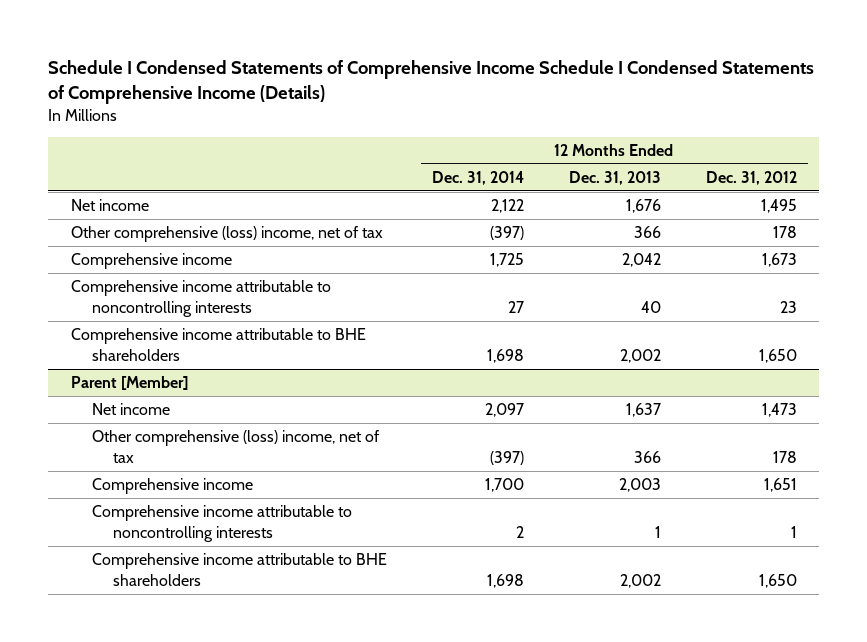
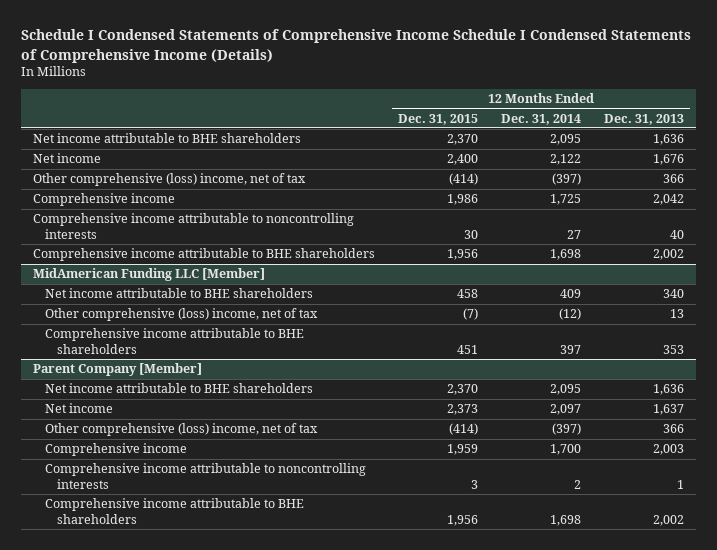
- | 12 Months Ended Dec. 31, 2014 | 12 Months Ended Dec. 31, 2013 | 12 Months Ended Dec. 31, 2012
+ | 12 Months Ended Dec. 31, 2015 | 12 Months Ended Dec. 31, 2014 | 12 Months Ended Dec. 31, 2013
+ Net income attributable to BHE shareholders | 2,370 | 2,095 | 1,636
- Parent [Member]
+ MidAmerican Funding LLC [Member]
+ Net income attributable to BHE shareholders | 458 | 409 | 340
+ Other comprehensive (loss) income, net of tax | (7) | (12) | 13
+ Comprehensive income attributable to BHE shareholders | 451 | 397 | 353
+ Parent Company [Member]
+ Net income attributable to BHE shareholders | 2,370 | 2,095 | 1,636

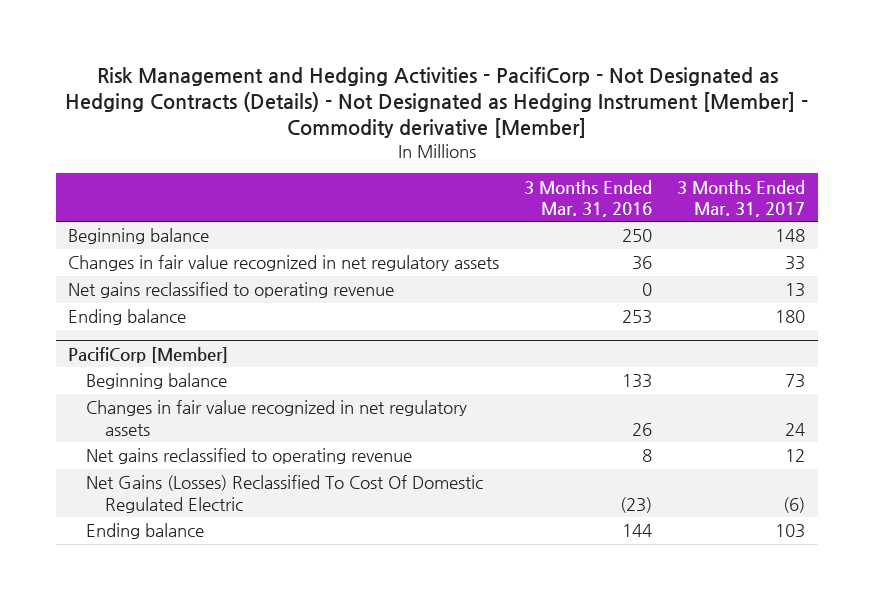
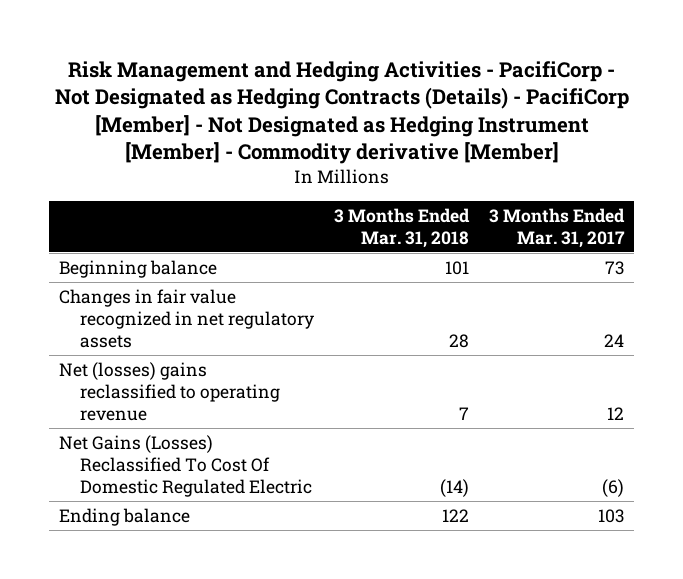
- Risk Management and Hedging Activities - PacifiCorp - Not Designated as Hedging Contracts (Details) - Not Designated as Hedging Instrument [Member] - Commodity derivative [Member]
+ Risk Management and Hedging Activities - PacifiCorp - Not Designated as Hedging Contracts (Details) - PacifiCorp [Member] - Not Designated as Hedging Instrument [Member] - Commodity derivative [Member]
- | 3 Months Ended Mar. 31, 2016 | 3 Months Ended Mar. 31, 2017
+ | 3 Months Ended Mar. 31, 2018 | 3 Months Ended Mar. 31, 2017
- Beginning balance | 250 | 148
- Changes in fair value recognized in net regulatory assets | 36 | 33
- Net gains reclassified to operating revenue | 0 | 13
- Ending balance | 253 | 180
- PacifiCorp [Member]
- Net gains reclassified to operating revenue | 8 | 12
+ Net (losses) gains reclassified to operating revenue | 7 | 12

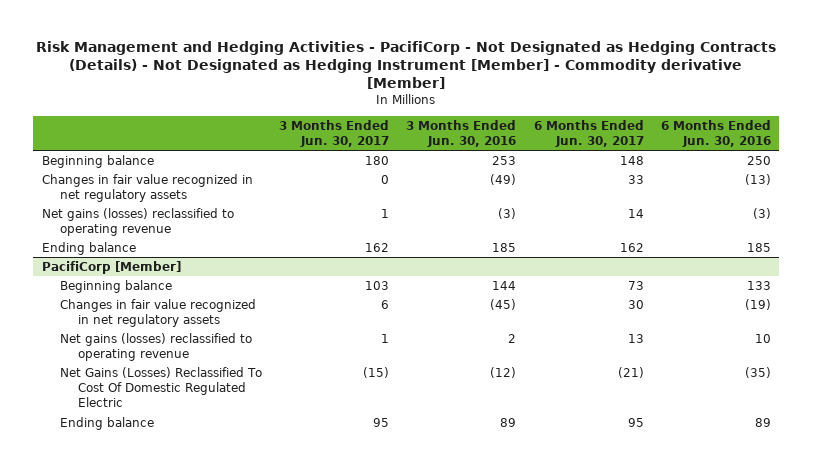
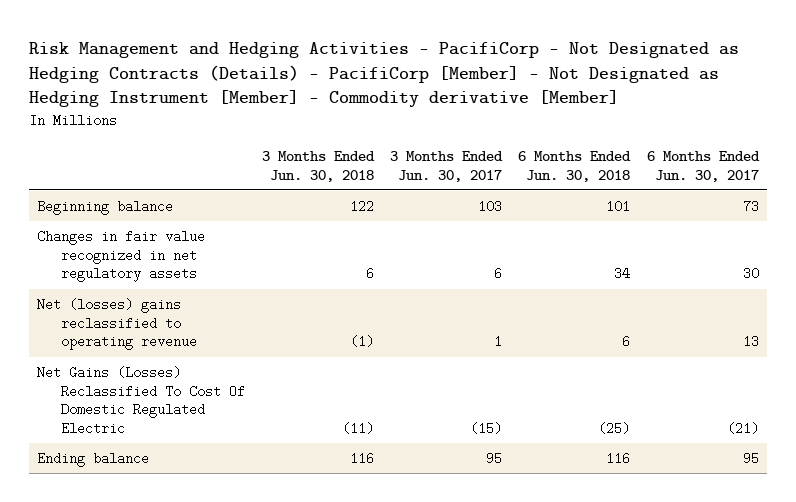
- Risk Management and Hedging Activities - PacifiCorp - Not Designated as Hedging Contracts (Details) - Not Designated as Hedging Instrument [Member] - Commodity derivative [Member]
+ Risk Management and Hedging Activities - PacifiCorp - Not Designated as Hedging Contracts (Details) - PacifiCorp [Member] - Not Designated as Hedging Instrument [Member] - Commodity derivative [Member]
- | 3 Months Ended Jun. 30, 2017 | 3 Months Ended Jun. 30, 2016 | 6 Months Ended Jun. 30, 2017 | 6 Months Ended Jun. 30, 2016
+ | 3 Months Ended Jun. 30, 2018 | 3 Months Ended Jun. 30, 2017 | 6 Months Ended Jun. 30, 2018 | 6 Months Ended Jun. 30, 2017
- Beginning balance | 180 | 253 | 148 | 250
- Changes in fair value recognized in net regulatory assets | 0 | (49) | 33 | (13)
- Net gains (losses) reclassified to operating revenue | 1 | (3) | 14 | (3)
- Ending balance | 162 | 185 | 162 | 185
- PacifiCorp [Member]
- Net gains (losses) reclassified to operating revenue | 1 | 2 | 13 | 10
+ Net (losses) gains reclassified to operating revenue | (1) | 1 | 6 | 13

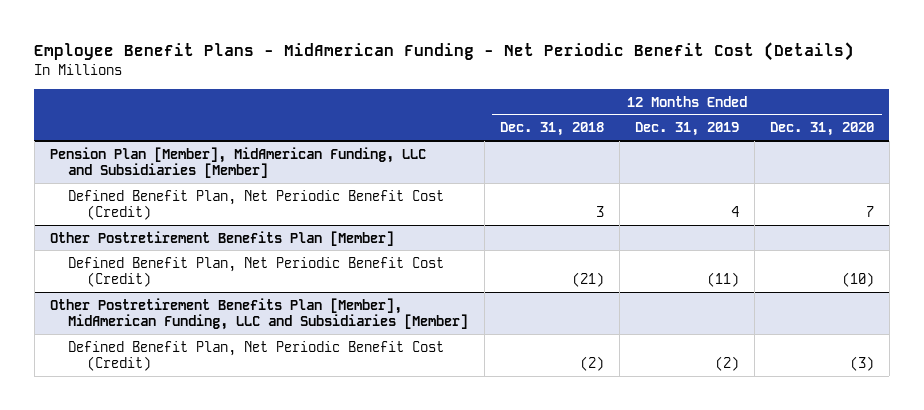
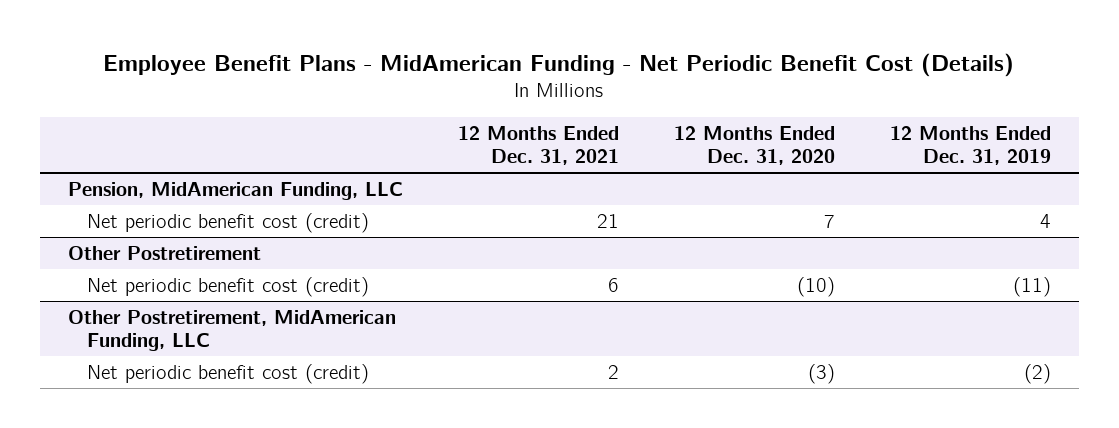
- | 12 Months Ended Dec. 31, 2018 | 12 Months Ended Dec. 31, 2019 | 12 Months Ended Dec. 31, 2020
+ | 12 Months Ended Dec. 31, 2021 | 12 Months Ended Dec. 31, 2020 | 12 Months Ended Dec. 31, 2019
- Pension Plan [Member], MidAmerican Funding, LLC and Subsidiaries [Member]
- Defined Benefit Plan, Net Periodic Benefit Cost (Credit) | 3 | 4 | 7
- Other Postretirement Benefits Plan [Member]
- Defined Benefit Plan, Net Periodic Benefit Cost (Credit) | (21) | (11) | (10)
- Other Postretirement Benefits Plan [Member], MidAmerican Funding, LLC and Subsidiaries [Member]
- Defined Benefit Plan, Net Periodic Benefit Cost (Credit) | (2) | (2) | (3)
+ Pension, MidAmerican Funding, LLC
+ Net periodic benefit cost (credit) | 21 | 7 | 4
+ Other Postretirement
+ Net periodic benefit cost (credit) | 6 | (10) | (11)
+ Other Postretirement, MidAmerican Funding, LLC
+ Net periodic benefit cost (credit) | 2 | (3) | (2)

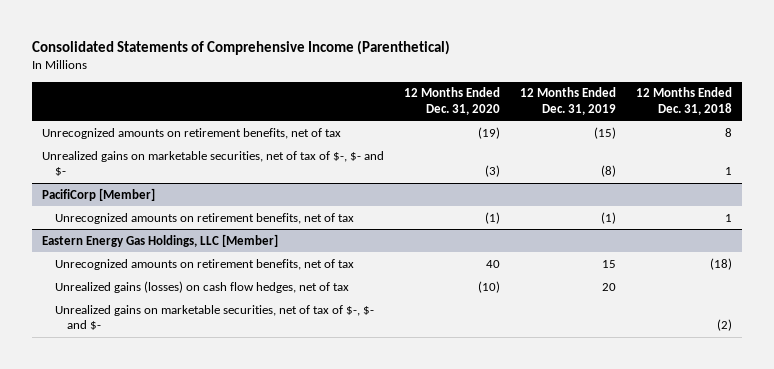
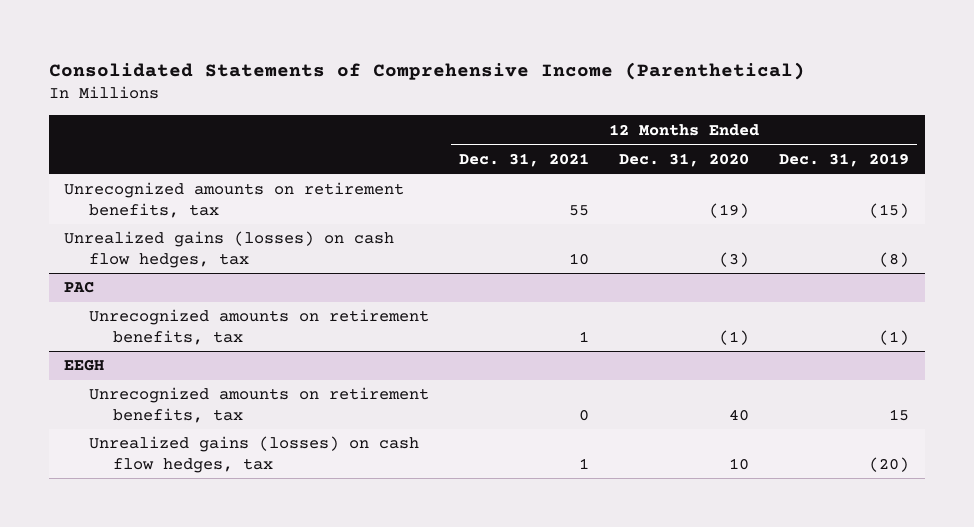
- | 12 Months Ended Dec. 31, 2020 | 12 Months Ended Dec. 31, 2019 | 12 Months Ended Dec. 31, 2018
+ | 12 Months Ended Dec. 31, 2021 | 12 Months Ended Dec. 31, 2020 | 12 Months Ended Dec. 31, 2019
- Unrecognized amounts on retirement benefits, net of tax | (19) | (15) | 8
- Unrealized gains on marketable securities, net of tax of $-, $- and $- | (3) | (8) | 1
- PacifiCorp [Member]
- Unrecognized amounts on retirement benefits, net of tax | (1) | (1) | 1
- Eastern Energy Gas Holdings, LLC [Member]
- Unrecognized amounts on retirement benefits, net of tax | 40 | 15 | (18)
- Unrealized gains (losses) on cash flow hedges, net of tax | (10) | 20 |
- Unrealized gains on marketable securities, net of tax of $-, $- and $- | | | (2)
+ Unrecognized amounts on retirement benefits, tax | 55 | (19) | (15)
+ Unrealized gains (losses) on cash flow hedges, tax | 10 | (3) | (8)
+ PAC
+ Unrecognized amounts on retirement benefits, tax | 1 | (1) | (1)
+ EEGH
+ Unrecognized amounts on retirement benefits, tax | 0 | 40 | 15
+ Unrealized gains (losses) on cash flow hedges, tax | 1 | 10 | (20)

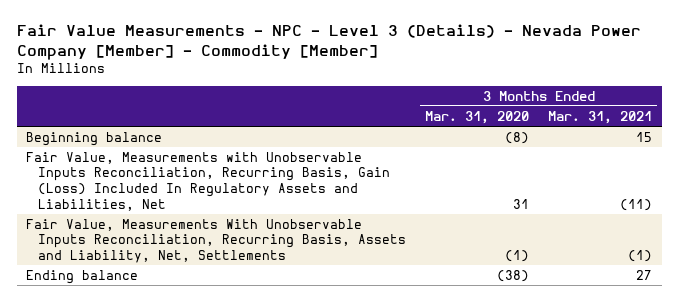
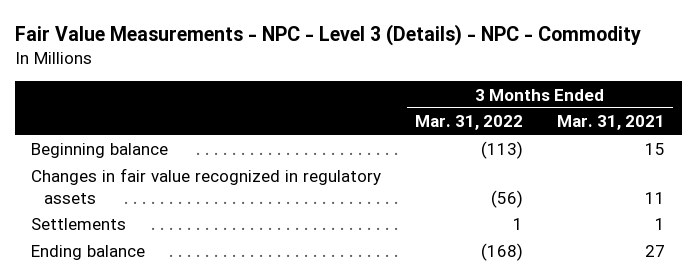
- Fair Value Measurements - NPC - Level 3 (Details) - Nevada Power Company [Member] - Commodity [Member]
+ Fair Value Measurements - NPC - Level 3 (Details) - NPC - Commodity
- | 3 Months Ended Mar. 31, 2020 | 3 Months Ended Mar. 31, 2021
+ | 3 Months Ended Mar. 31, 2022 | 3 Months Ended Mar. 31, 2021
- Fair Value, Measurements with Unobservable Inputs Reconciliation, Recurring Basis, Gain (Loss) Included In Regulatory Assets and Liabilities, Net | 31 | (11)
- Fair Value, Measurements With Unobservable Inputs Reconciliation, Recurring Basis, Assets and Liability, Net, Settlements | (1) | (1)
+ Changes in fair value recognized in regulatory assets | (56) | 11
+ Settlements | 1 | 1

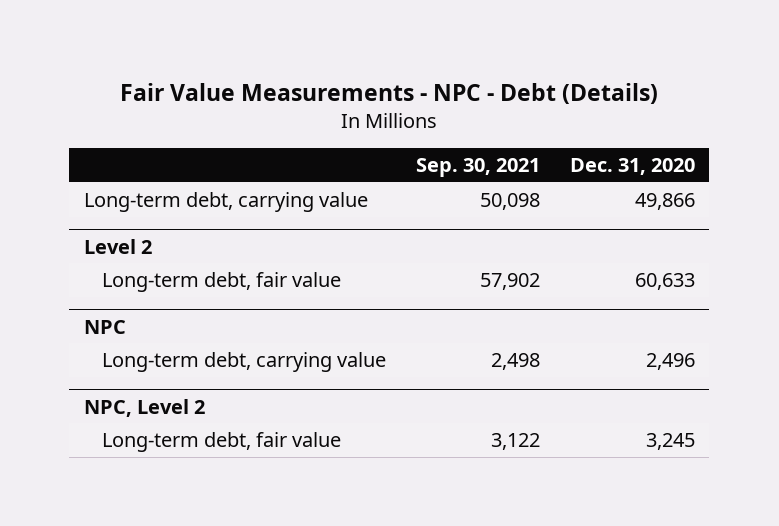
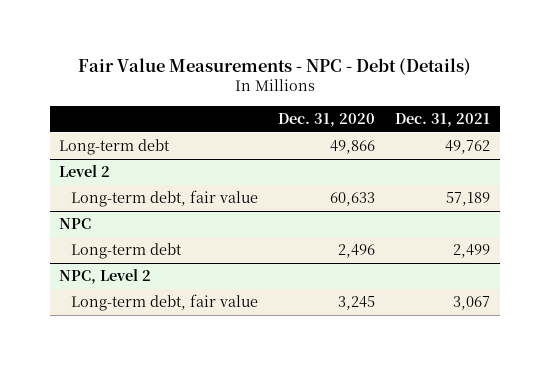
- | Sep. 30, 2021 | Dec. 31, 2020
+ | Dec. 31, 2020 | Dec. 31, 2021
- Long-term debt, carrying value | 50,098 | 49,866
+ Long-term debt | 49,866 | 49,762
@ NPC
- Long-term debt, carrying value | 2,498 | 2,496
+ Long-term debt | 2,496 | 2,499

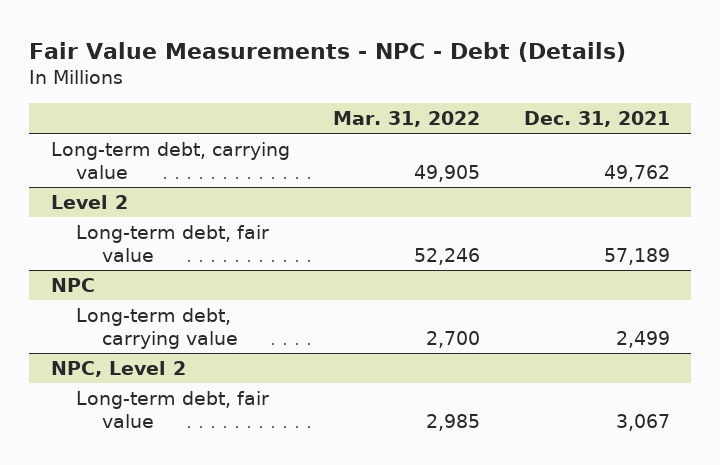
- | Dec. 31, 2020 | Dec. 31, 2021
+ | Mar. 31, 2022 | Dec. 31, 2021
- Long-term debt | 49,866 | 49,762
+ Long-term debt, carrying value | 49,905 | 49,762
@ NPC
- Long-term debt | 2,496 | 2,499
+ Long-term debt, carrying value | 2,700 | 2,499

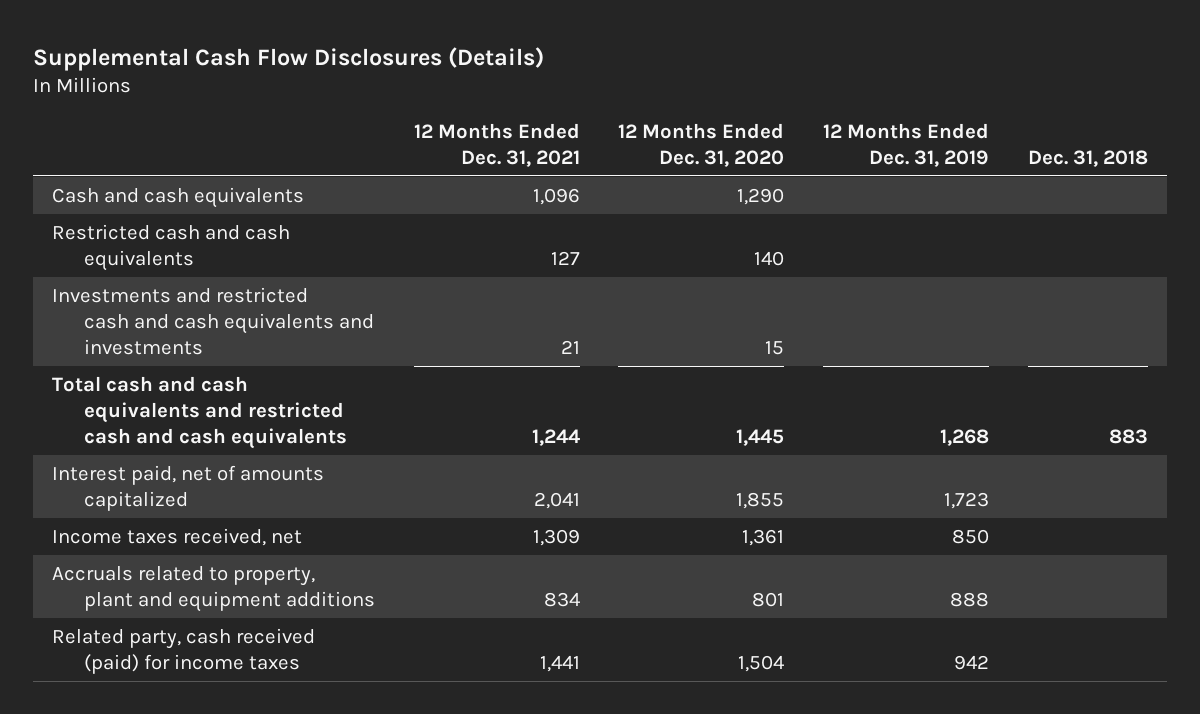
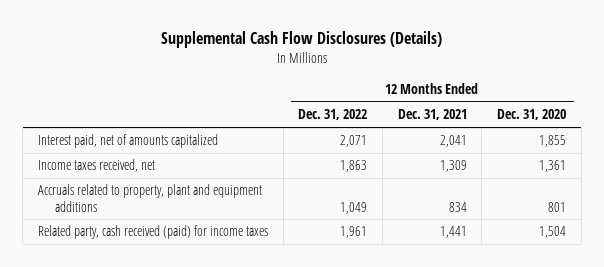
- | 12 Months Ended Dec. 31, 2021 | 12 Months Ended Dec. 31, 2020 | 12 Months Ended Dec. 31, 2019 | Dec. 31, 2018
+ | 12 Months Ended Dec. 31, 2022 | 12 Months Ended Dec. 31, 2021 | 12 Months Ended Dec. 31, 2020
- Cash and cash equivalents | 1,096 | 1,290 | |
- Restricted cash and cash equivalents | 127 | 140 | |
- Investments and restricted cash and cash equivalents and investments | 21 | 15 | |
- Total cash and cash equivalents and restricted cash and cash equivalents | 1,244 | 1,445 | 1,268 | 883

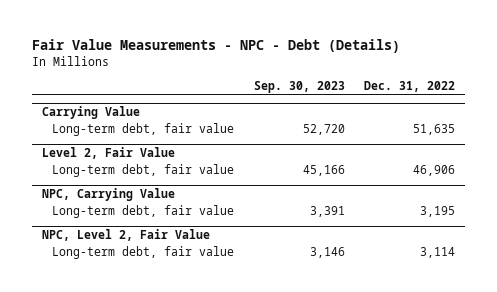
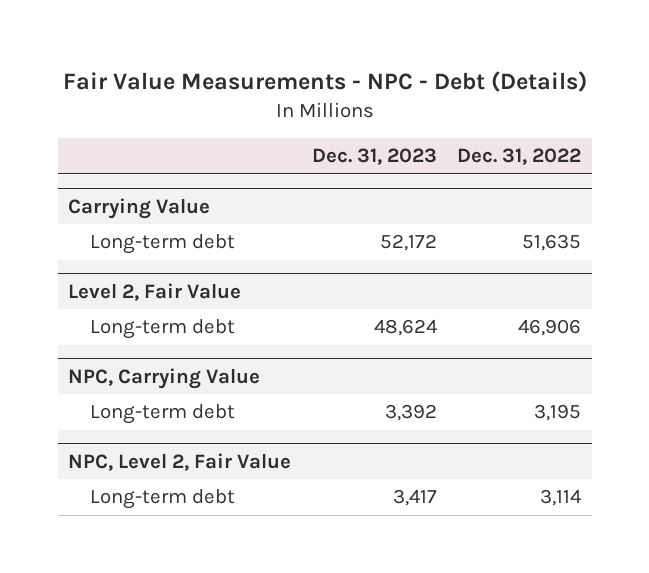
- | Sep. 30, 2023 | Dec. 31, 2022
+ | Dec. 31, 2023 | Dec. 31, 2022
@ Carrying Value
- Long-term debt, fair value | 52,720 | 51,635
+ Long-term debt | 52,172 | 51,635
@ Level 2, Fair Value
- Long-term debt, fair value | 45,166 | 46,906
+ Long-term debt | 48,624 | 46,906
@ NPC, Carrying Value
- Long-term debt, fair value | 3,391 | 3,195
+ Long-term debt | 3,392 | 3,195
@ NPC, Level 2, Fair Value
- Long-term debt, fair value | 3,146 | 3,114
+ Long-term debt | 3,417 | 3,114

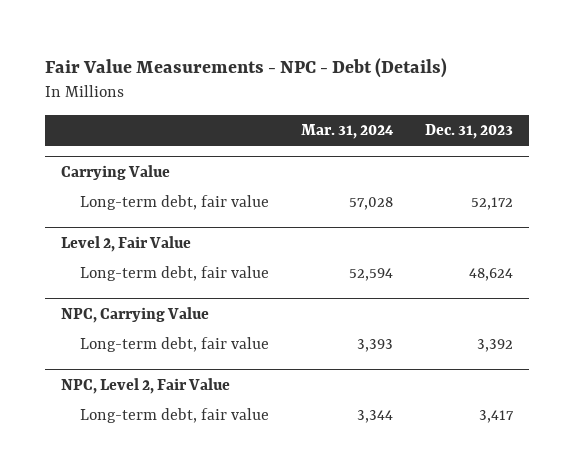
- | Dec. 31, 2023 | Dec. 31, 2022
+ | Mar. 31, 2024 | Dec. 31, 2023
@ Carrying Value
- Long-term debt | 52,172 | 51,635
+ Long-term debt, fair value | 57,028 | 52,172
@ Level 2, Fair Value
- Long-term debt | 48,624 | 46,906
+ Long-term debt, fair value | 52,594 | 48,624
@ NPC, Carrying Value
- Long-term debt | 3,392 | 3,195
+ Long-term debt, fair value | 3,393 | 3,392
@ NPC, Level 2, Fair Value
- Long-term debt | 3,417 | 3,114
+ Long-term debt, fair value | 3,344 | 3,417

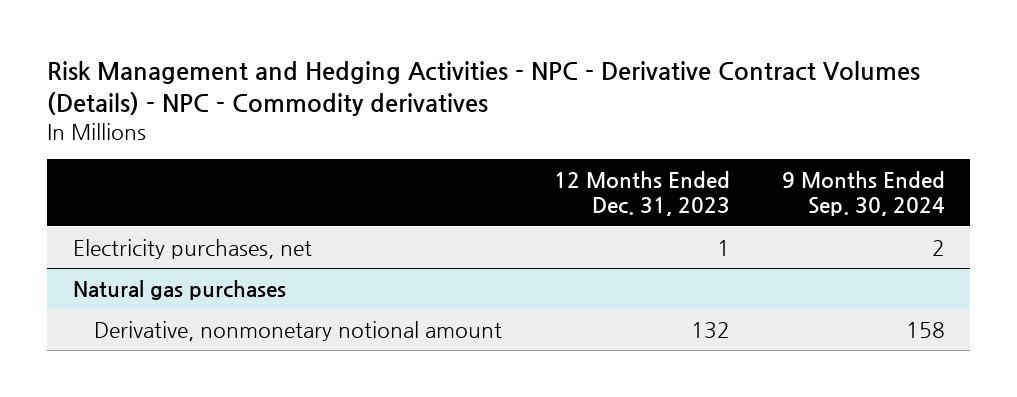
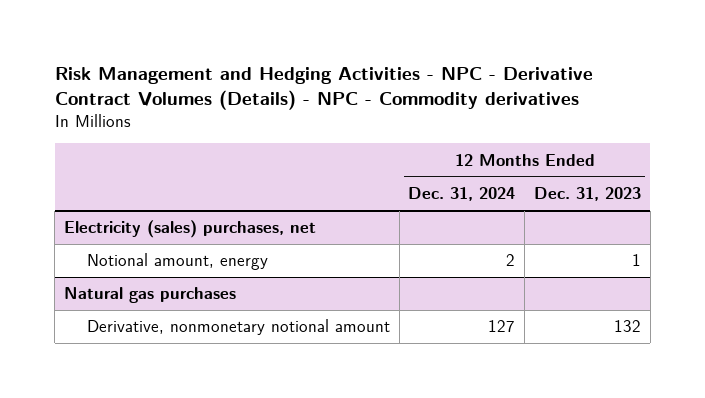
- | 12 Months Ended Dec. 31, 2023 | 9 Months Ended Sep. 30, 2024
+ | 12 Months Ended Dec. 31, 2024 | 12 Months Ended Dec. 31, 2023
- Electricity purchases, net | 1 | 2
+ Electricity (sales) purchases, net
+ Notional amount, energy | 2 | 1

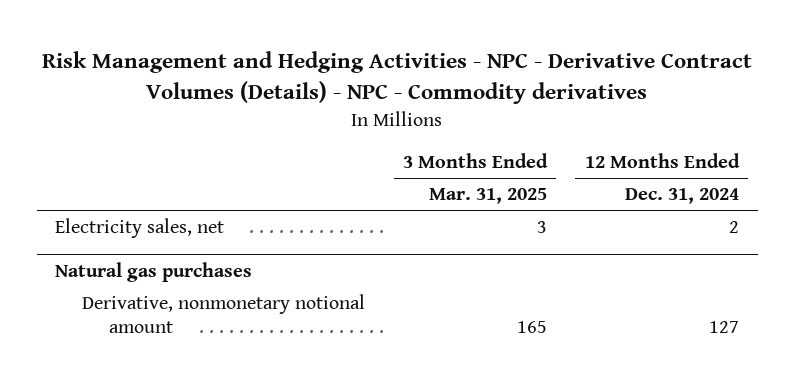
- | 12 Months Ended Dec. 31, 2024 | 12 Months Ended Dec. 31, 2023
+ | 3 Months Ended Mar. 31, 2025 | 12 Months Ended Dec. 31, 2024
- Electricity (sales) purchases, net
- Notional amount, energy | 2 | 1
+ Electricity sales, net | 3 | 2

